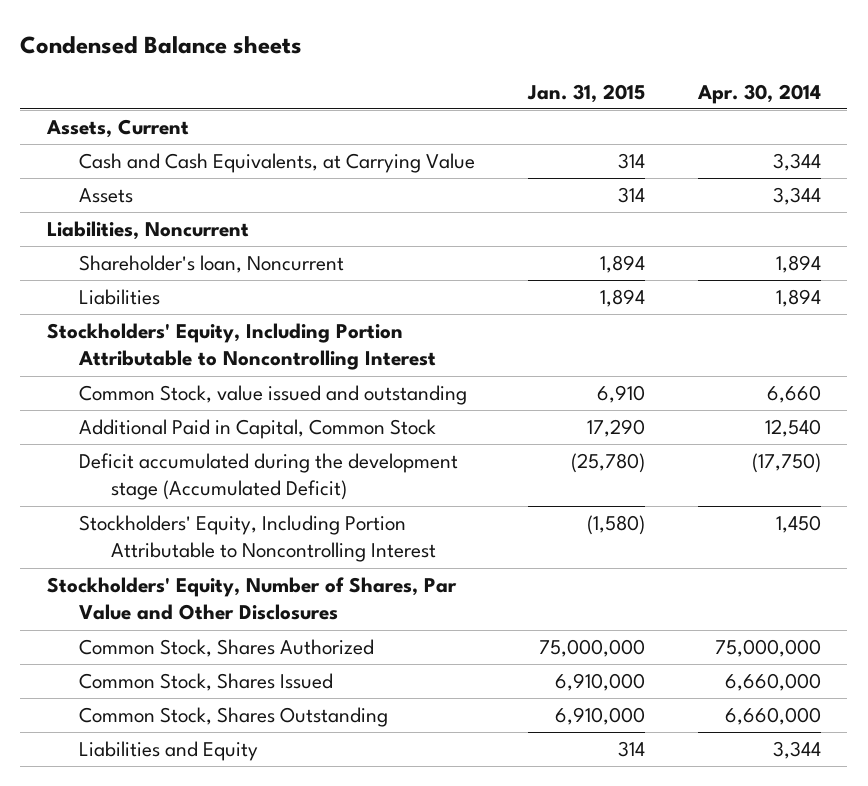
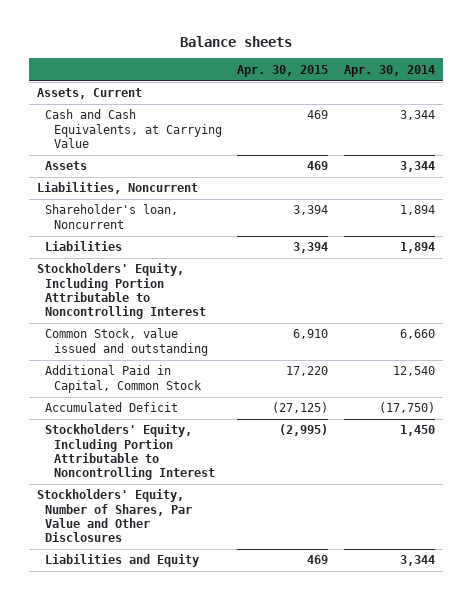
- Condensed Balance sheets
+ Balance sheets
- | Jan. 31, 2015 | Apr. 30, 2014
+ | Apr. 30, 2015 | Apr. 30, 2014
- Deficit accumulated during the development stage (Accumulated Deficit) | (25,780) | (17,750)
+ Accumulated Deficit | (27,125) | (17,750)
- Common Stock, Shares Authorized | 75,000,000 | 75,000,000
- Common Stock, Shares Issued | 6,910,000 | 6,660,000
- Common Stock, Shares Outstanding | 6,910,000 | 6,660,000

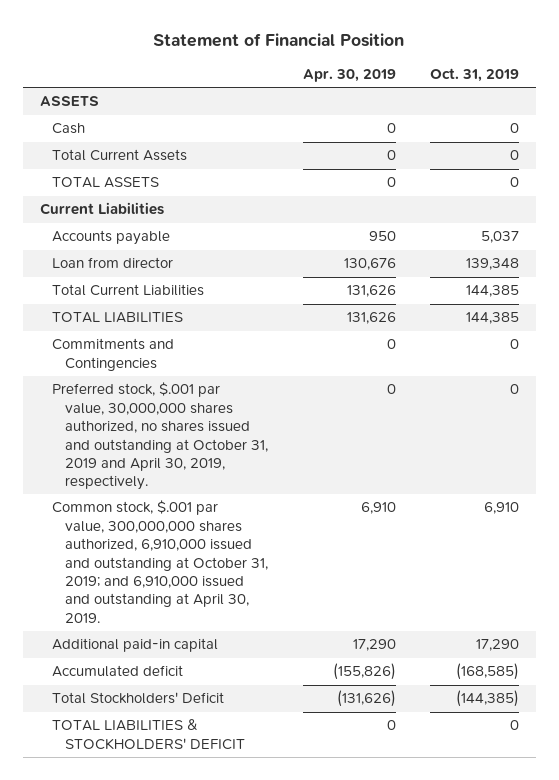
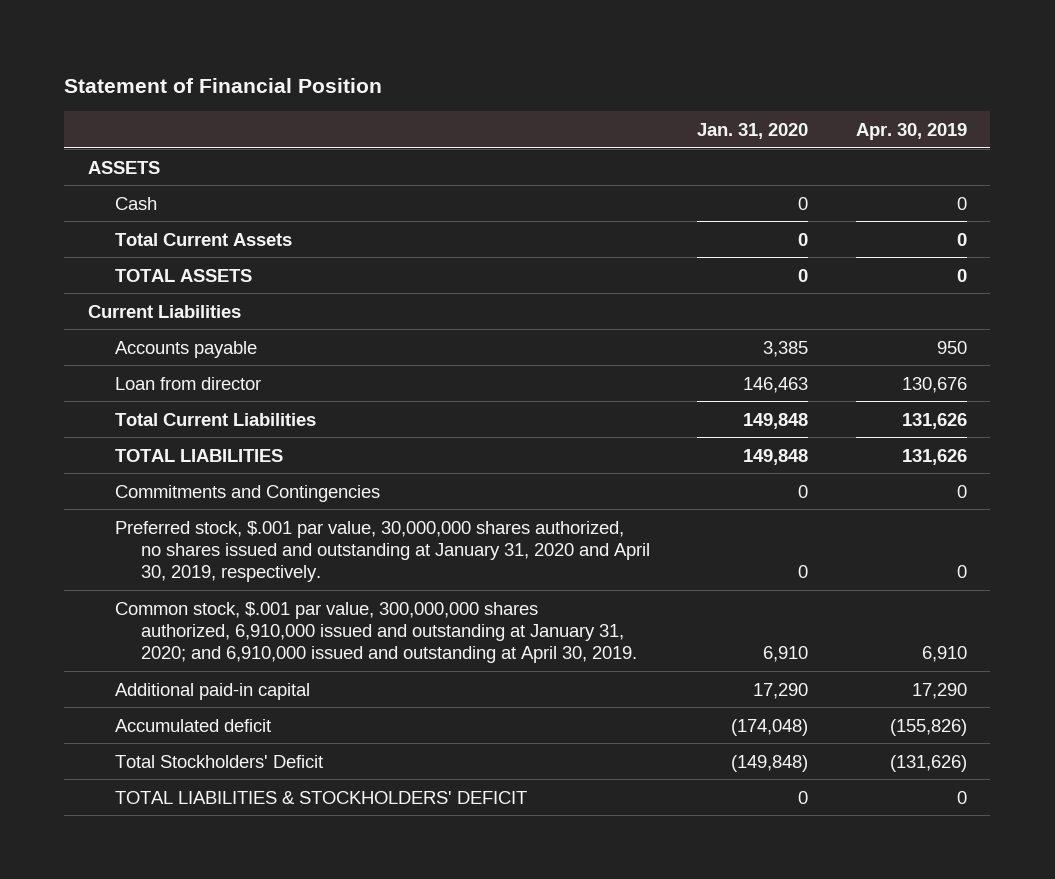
- | Apr. 30, 2019 | Oct. 31, 2019
+ | Jan. 31, 2020 | Apr. 30, 2019
- Preferred stock, $.001 par value, 30,000,000 shares authorized, no shares issued and outstanding at October 31, 2019 and April 30, 2019, respectively. | 0 | 0
- Common stock, $.001 par value, 300,000,000 shares authorized, 6,910,000 issued and outstanding at October 31, 2019; and 6,910,000 issued and outstanding at April 30, 2019. | 6,910 | 6,910
+ Preferred stock, $.001 par value, 30,000,000 shares authorized, no shares issued and outstanding at January 31, 2020 and April 30, 2019, respectively. | 0 | 0
+ Common stock, $.001 par value, 300,000,000 shares authorized, 6,910,000 issued and outstanding at January 31, 2020; and 6,910,000 issued and outstanding at April 30, 2019. | 6,910 | 6,910

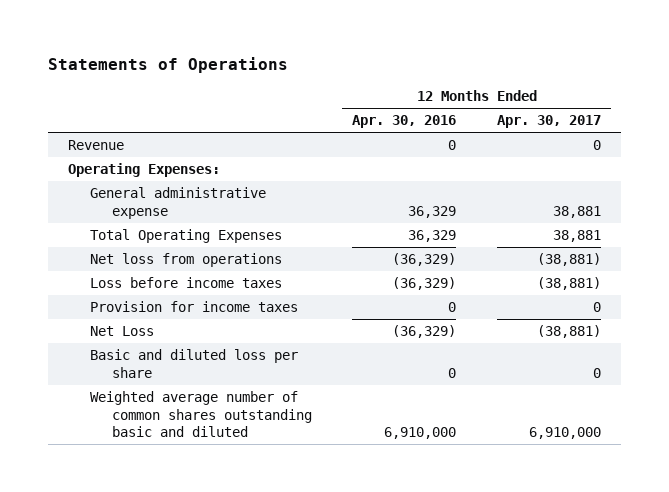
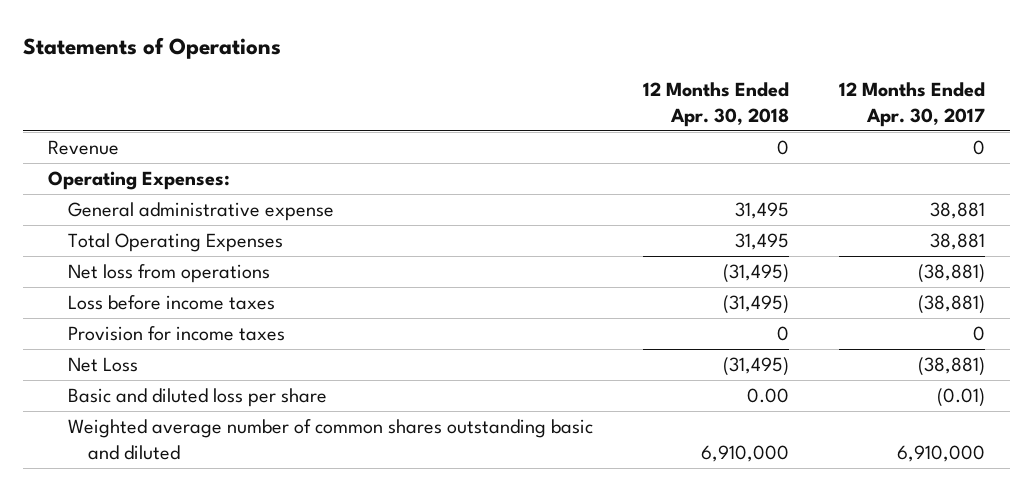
- | 12 Months Ended Apr. 30, 2016 | 12 Months Ended Apr. 30, 2017
+ | 12 Months Ended Apr. 30, 2018 | 12 Months Ended Apr. 30, 2017
- Basic and diluted loss per share | 0 | 0
+ Basic and diluted loss per share | 0.00 | (0.01)

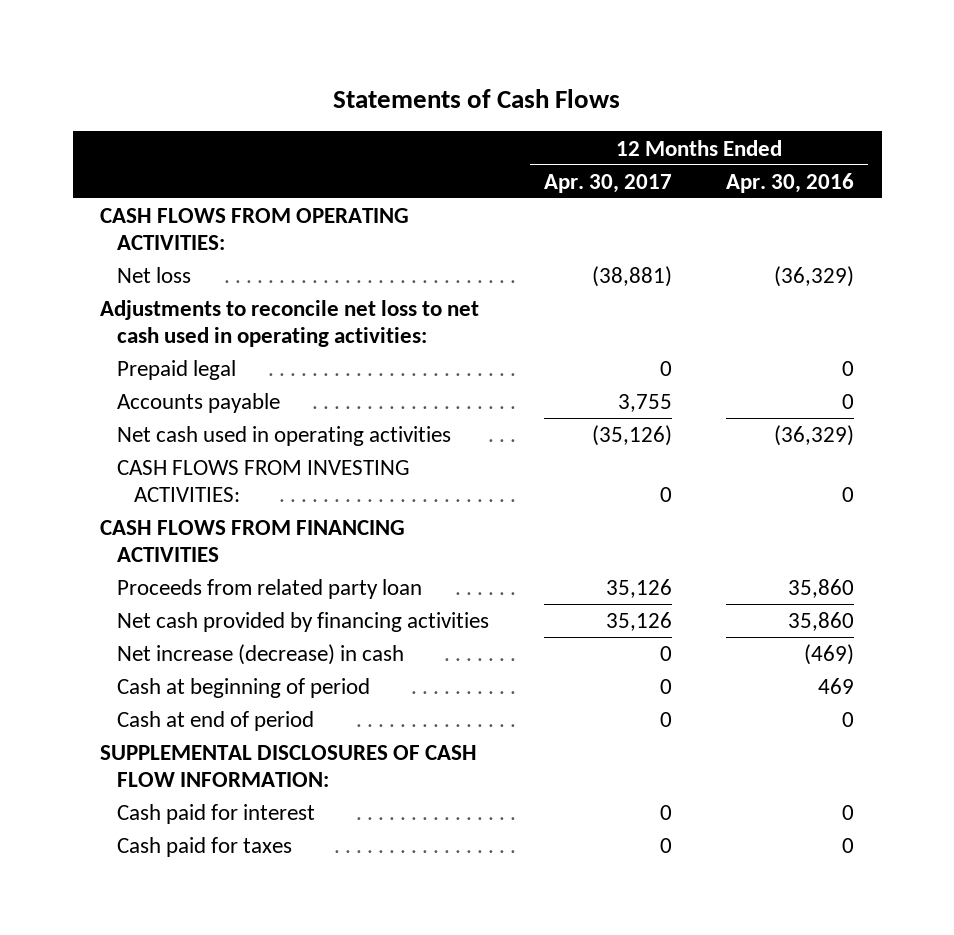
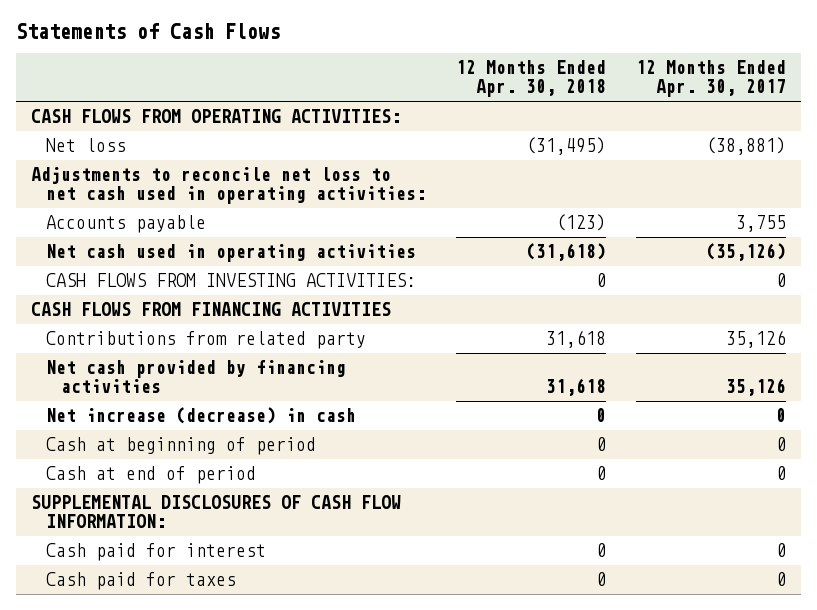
- | 12 Months Ended Apr. 30, 2017 | 12 Months Ended Apr. 30, 2016
+ | 12 Months Ended Apr. 30, 2018 | 12 Months Ended Apr. 30, 2017
- Prepaid legal | 0 | 0
- Proceeds from related party loan | 35,126 | 35,860
+ Contributions from related party | 31,618 | 35,126

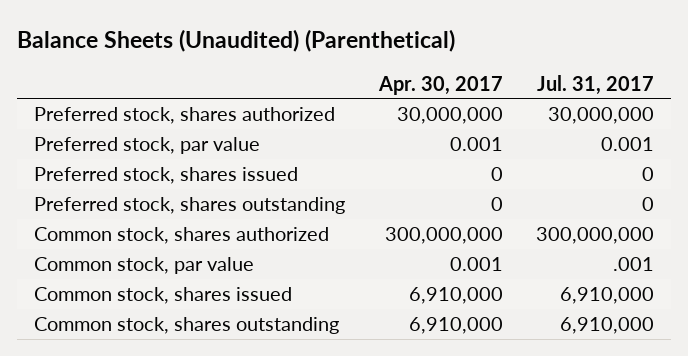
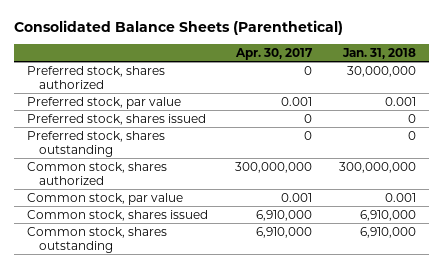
- Balance Sheets (Unaudited) (Parenthetical)
+ Consolidated Balance Sheets (Parenthetical)
- | Apr. 30, 2017 | Jul. 31, 2017
+ | Apr. 30, 2017 | Jan. 31, 2018
- Preferred stock, shares authorized | 30,000,000 | 30,000,000
+ Preferred stock, shares authorized | 0 | 30,000,000

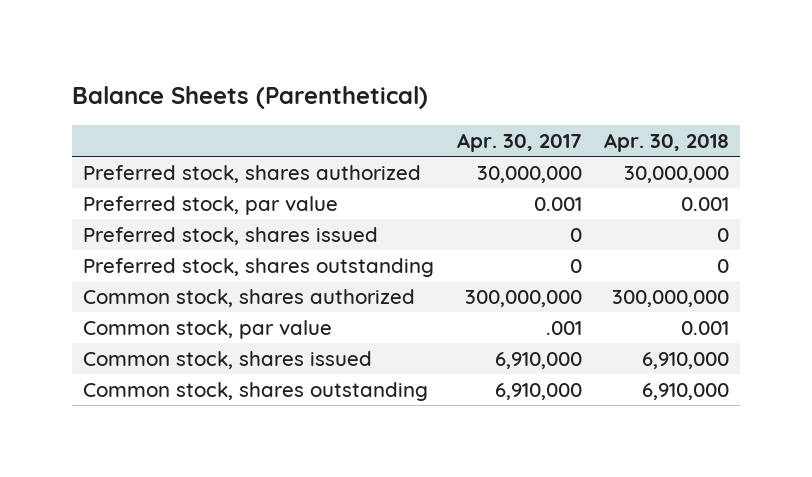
- Consolidated Balance Sheets (Parenthetical)
+ Balance Sheets (Parenthetical)
- | Apr. 30, 2017 | Jan. 31, 2018
+ | Apr. 30, 2017 | Apr. 30, 2018
- Preferred stock, shares authorized | 0 | 30,000,000
+ Preferred stock, shares authorized | 30,000,000 | 30,000,000
- Common stock, par value | 0.001 | 0.001
+ Common stock, par value | .001 | 0.001

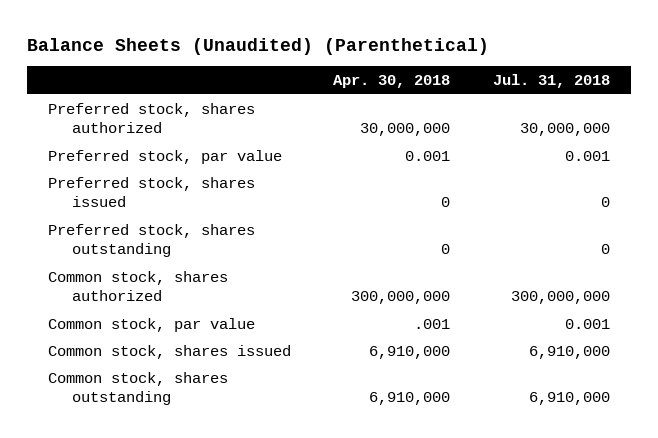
- Balance Sheets (Parenthetical)
+ Balance Sheets (Unaudited) (Parenthetical)
- | Apr. 30, 2017 | Apr. 30, 2018
+ | Apr. 30, 2018 | Jul. 31, 2018
- Common stock, par value | .001 | 0.001
+ Common stock, par value | .001 | 0.001

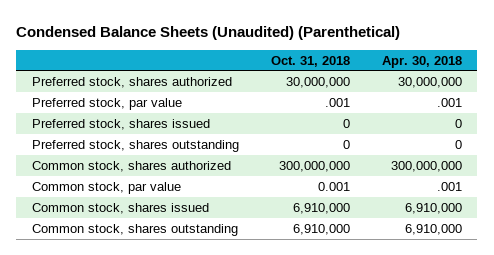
- Balance Sheets (Unaudited) (Parenthetical)
+ Condensed Balance Sheets (Unaudited) (Parenthetical)
- | Apr. 30, 2018 | Jul. 31, 2018
+ | Oct. 31, 2018 | Apr. 30, 2018
- Preferred stock, par value | 0.001 | 0.001
+ Preferred stock, par value | .001 | .001

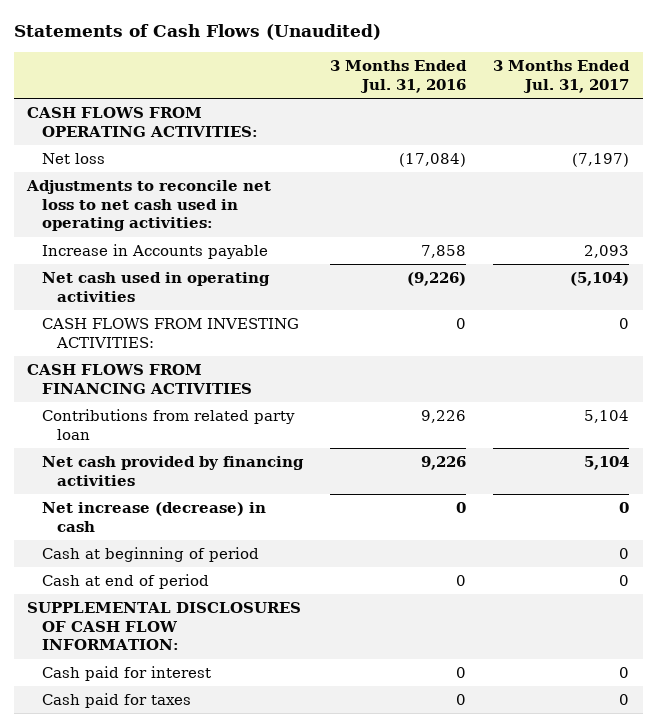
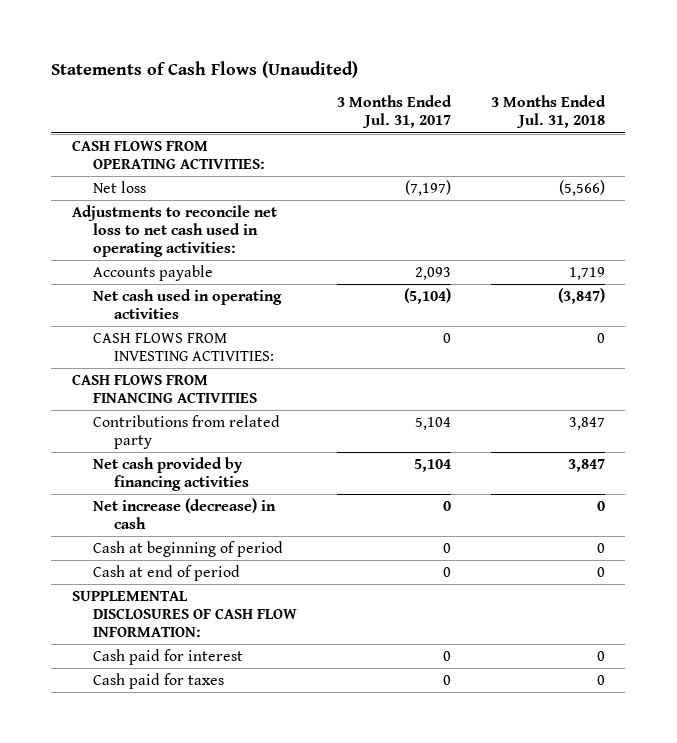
- | 3 Months Ended Jul. 31, 2016 | 3 Months Ended Jul. 31, 2017
+ | 3 Months Ended Jul. 31, 2017 | 3 Months Ended Jul. 31, 2018
- Increase in Accounts payable | 7,858 | 2,093
+ Accounts payable | 2,093 | 1,719
- Contributions from related party loan | 9,226 | 5,104
+ Contributions from related party | 5,104 | 3,847

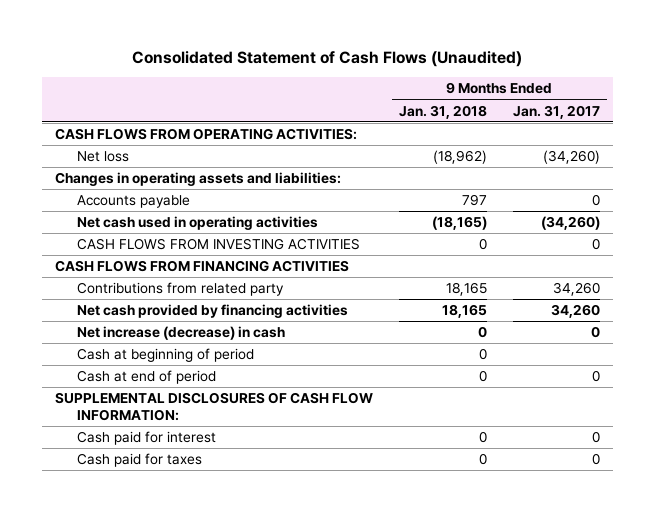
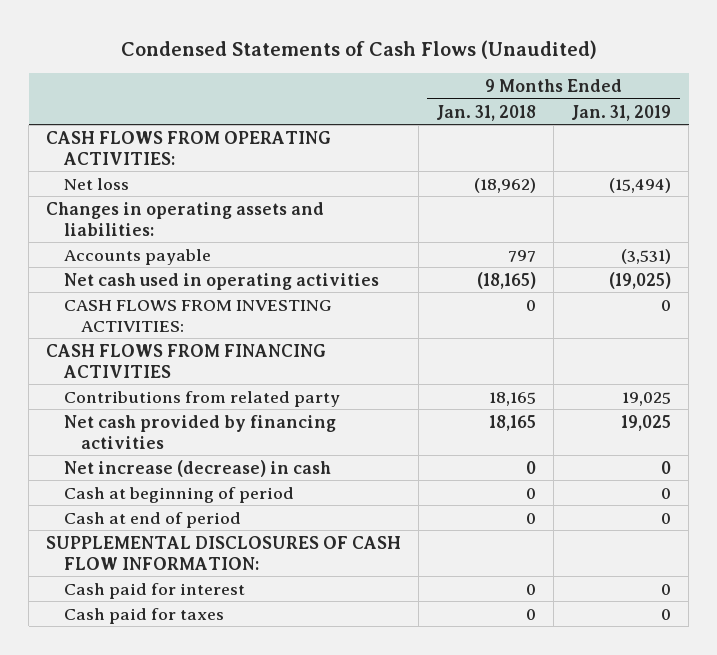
- Consolidated Statement of Cash Flows (Unaudited)
+ Condensed Statements of Cash Flows (Unaudited)
- | 9 Months Ended Jan. 31, 2018 | 9 Months Ended Jan. 31, 2017
+ | 9 Months Ended Jan. 31, 2018 | 9 Months Ended Jan. 31, 2019
- CASH FLOWS FROM INVESTING ACTIVITIES | 0 | 0
+ CASH FLOWS FROM INVESTING ACTIVITIES: | 0 | 0

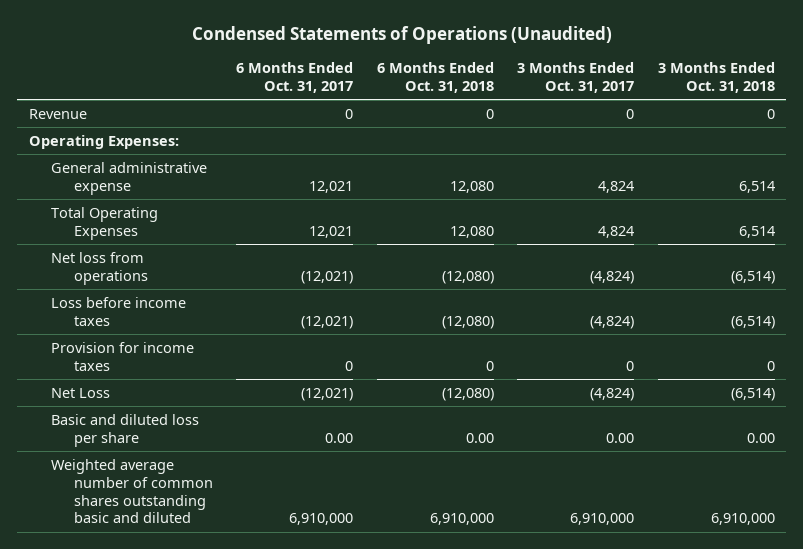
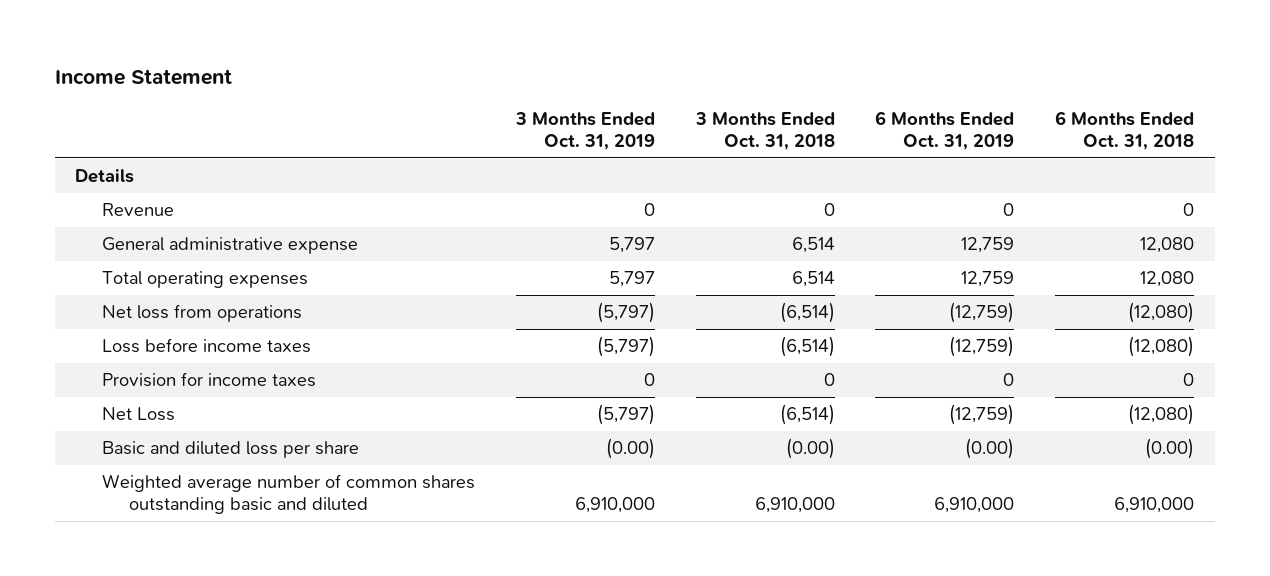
- Condensed Statements of Operations (Unaudited)
+ Income Statement
- | 6 Months Ended Oct. 31, 2017 | 6 Months Ended Oct. 31, 2018 | 3 Months Ended Oct. 31, 2017 | 3 Months Ended Oct. 31, 2018
+ | 3 Months Ended Oct. 31, 2019 | 3 Months Ended Oct. 31, 2018 | 6 Months Ended Oct. 31, 2019 | 6 Months Ended Oct. 31, 2018
+ Details
- Operating Expenses:
- Total Operating Expenses | 12,021 | 12,080 | 4,824 | 6,514
+ Total operating expenses | 5,797 | 6,514 | 12,759 | 12,080
- Basic and diluted loss per share | 0.00 | 0.00 | 0.00 | 0.00
+ Basic and diluted loss per share | (0.00) | (0.00) | (0.00) | (0.00)

